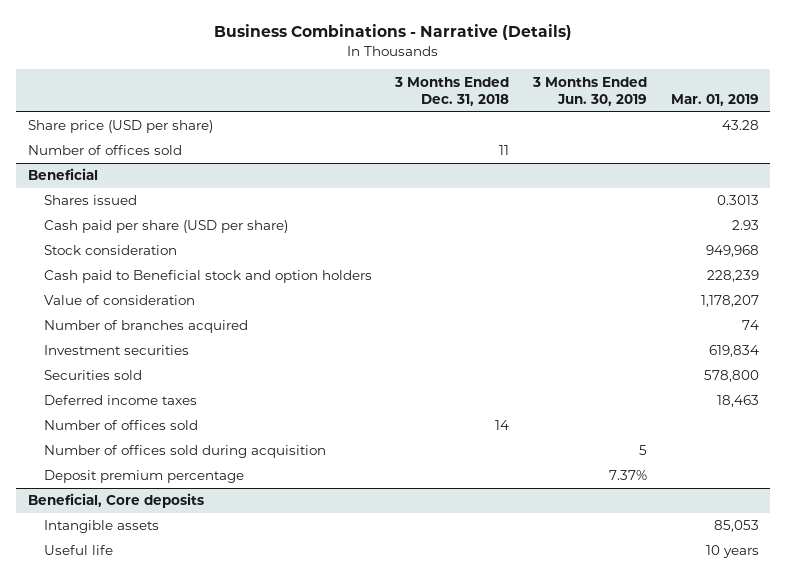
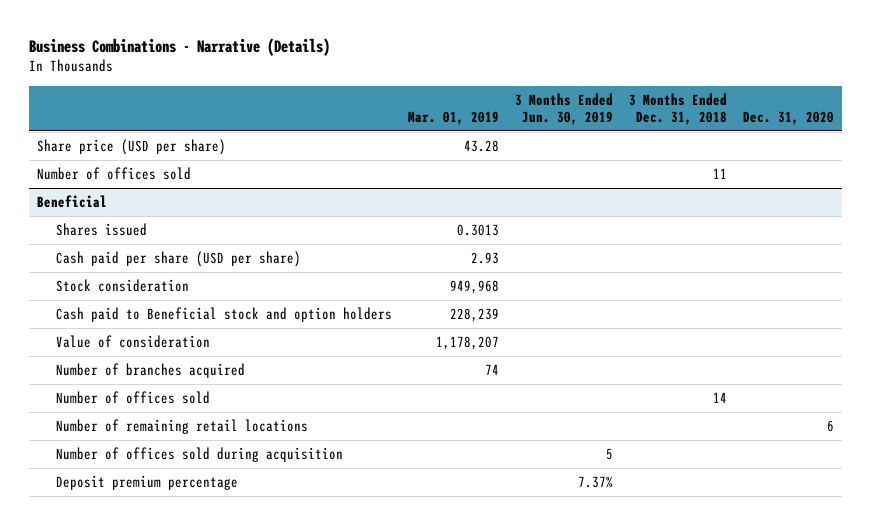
- | 3 Months Ended Dec. 31, 2018 | 3 Months Ended Jun. 30, 2019 | Mar. 01, 2019
+ | Mar. 01, 2019 | 3 Months Ended Jun. 30, 2019 | 3 Months Ended Dec. 31, 2018 | Dec. 31, 2020
@ Beneficial
- Investment securities | | | 619,834
- Securities sold | | | 578,800
- Deferred income taxes | | | 18,463
+ Number of remaining retail locations | | | | 6
- Beneficial, Core deposits
- Intangible assets | | | 85,053
- Useful life | | | 10 years

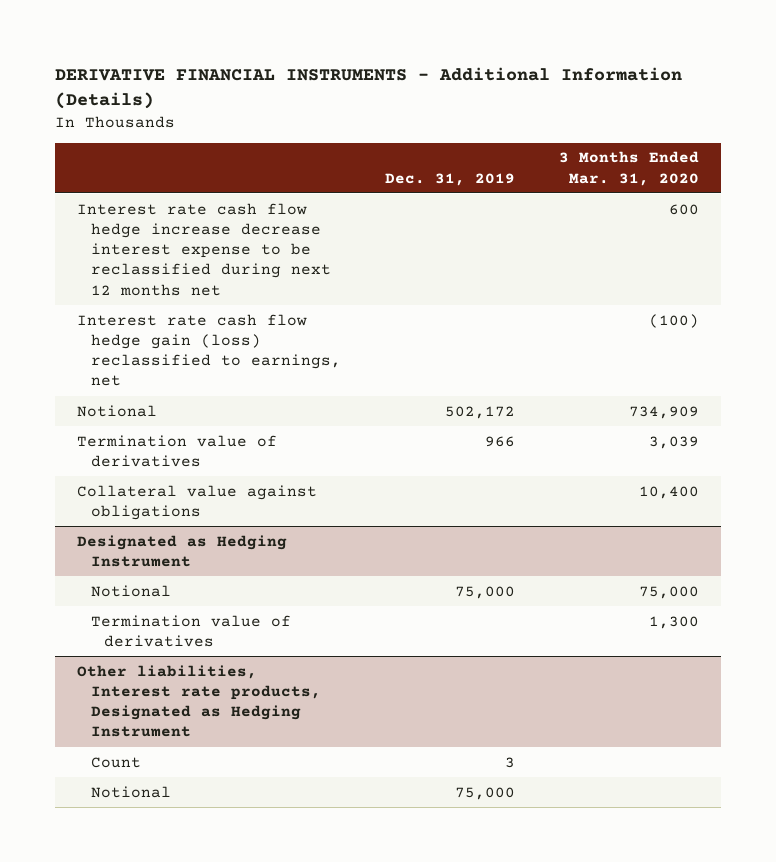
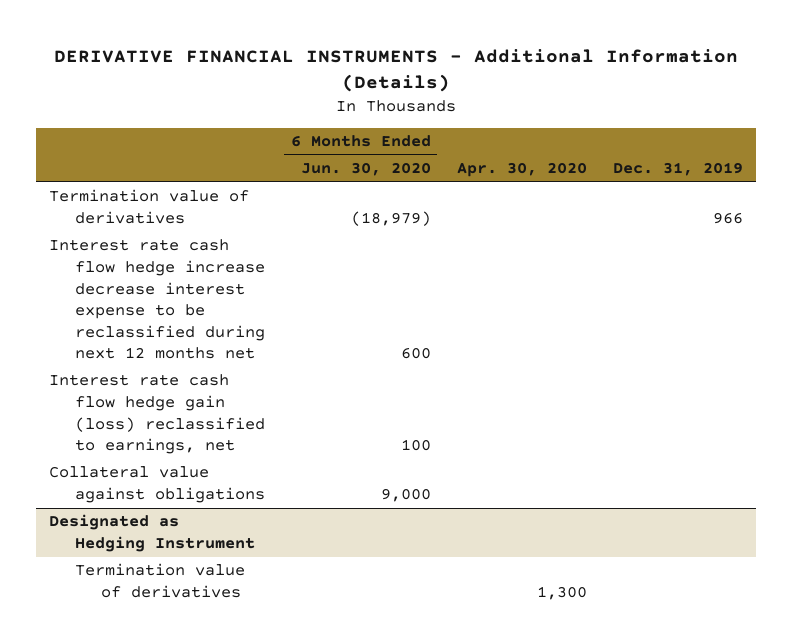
- | Dec. 31, 2019 | 3 Months Ended Mar. 31, 2020
+ | 6 Months Ended Jun. 30, 2020 | Apr. 30, 2020 | Dec. 31, 2019
moved up: Termination value of derivatives | (18,979) | | 966
- Notional | 502,172 | 734,909
@ Designated as Hedging Instrument
- Notional | 75,000 | 75,000
- Other liabilities, Interest rate products, Designated as Hedging Instrument
- Count | 3 |
- Notional | 75,000 |

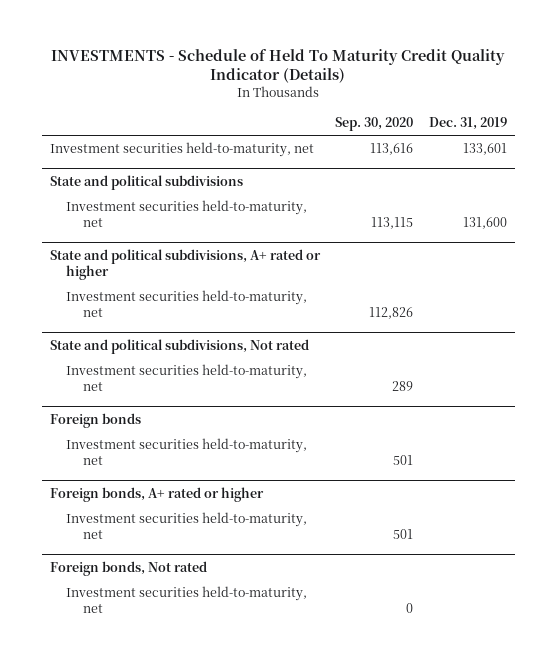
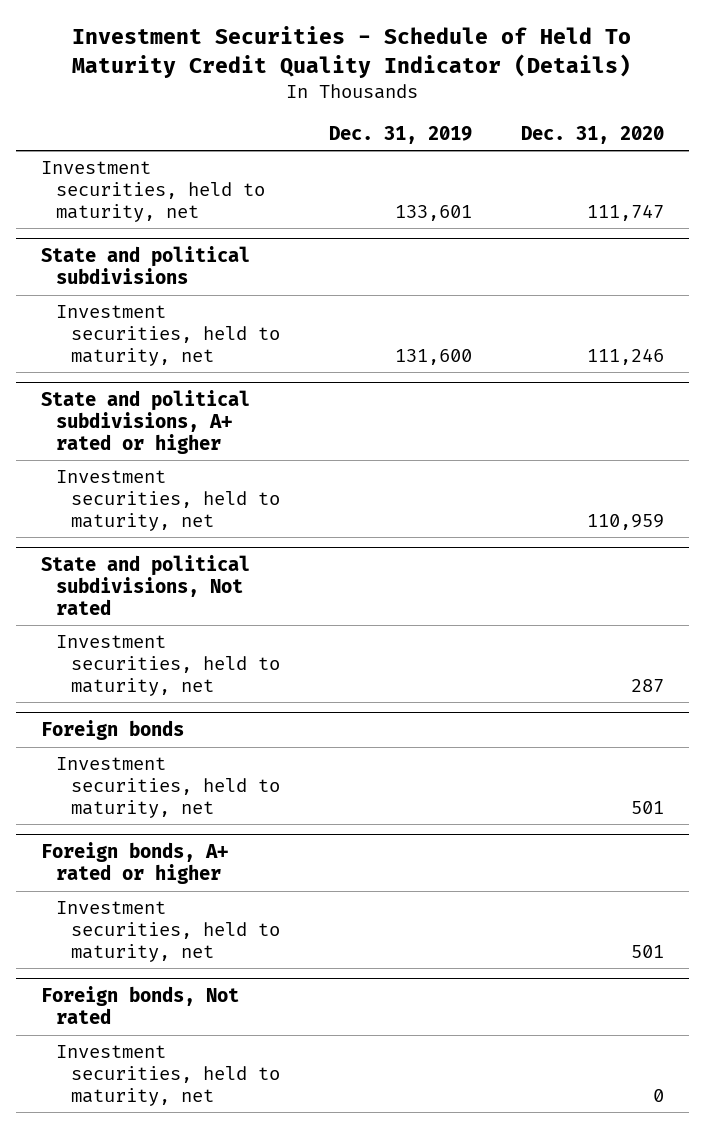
- INVESTMENTS - Schedule of Held To Maturity Credit Quality Indicator (Details)
+ Investment Securities - Schedule of Held To Maturity Credit Quality Indicator (Details)
- | Sep. 30, 2020 | Dec. 31, 2019
+ | Dec. 31, 2019 | Dec. 31, 2020
- Investment securities held-to-maturity, net | 113,616 | 133,601
+ Investment securities, held to maturity, net | 133,601 | 111,747
@ State and political subdivisions
- Investment securities held-to-maturity, net | 113,115 | 131,600
+ Investment securities, held to maturity, net | 131,600 | 111,246
@ State and political subdivisions, A+ rated or higher
- Investment securities held-to-maturity, net | 112,826 |
+ Investment securities, held to maturity, net | | 110,959
@ State and political subdivisions, Not rated
- Investment securities held-to-maturity, net | 289 |
+ Investment securities, held to maturity, net | | 287
@ Foreign bonds
- Investment securities held-to-maturity, net | 501 |
+ Investment securities, held to maturity, net | | 501
@ Foreign bonds, A+ rated or higher
- Investment securities held-to-maturity, net | 501 |
+ Investment securities, held to maturity, net | | 501
@ Foreign bonds, Not rated
- Investment securities held-to-maturity, net | 0 |
+ Investment securities, held to maturity, net | | 0

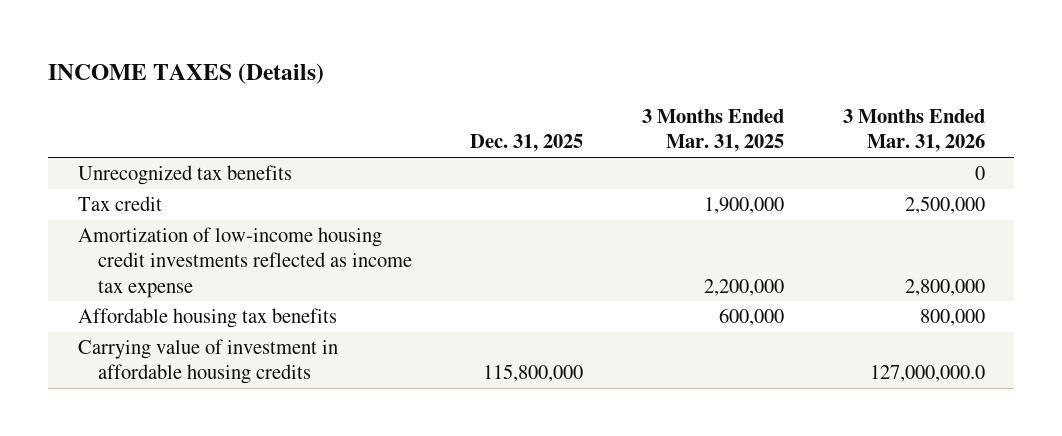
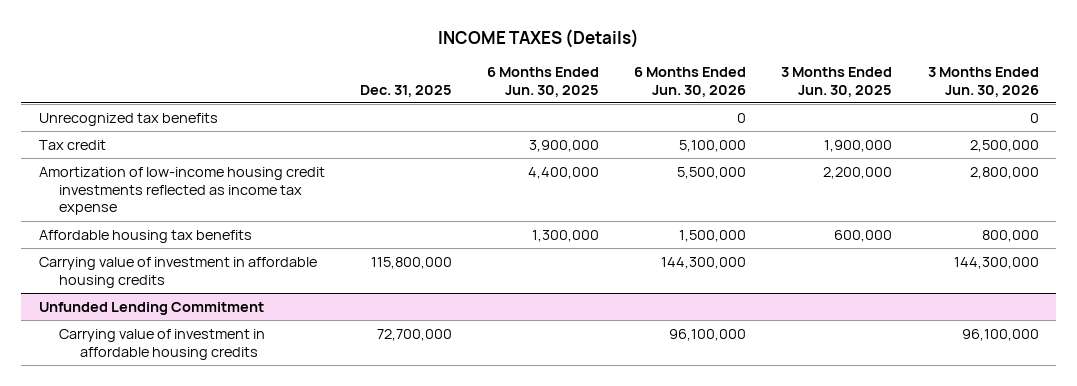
- | Dec. 31, 2025 | 3 Months Ended Mar. 31, 2025 | 3 Months Ended Mar. 31, 2026
+ | Dec. 31, 2025 | 6 Months Ended Jun. 30, 2025 | 6 Months Ended Jun. 30, 2026 | 3 Months Ended Jun. 30, 2025 | 3 Months Ended Jun. 30, 2026
+ Unfunded Lending Commitment
+ Carrying value of investment in affordable housing credits | 72,700,000 | | 96,100,000 | | 96,100,000

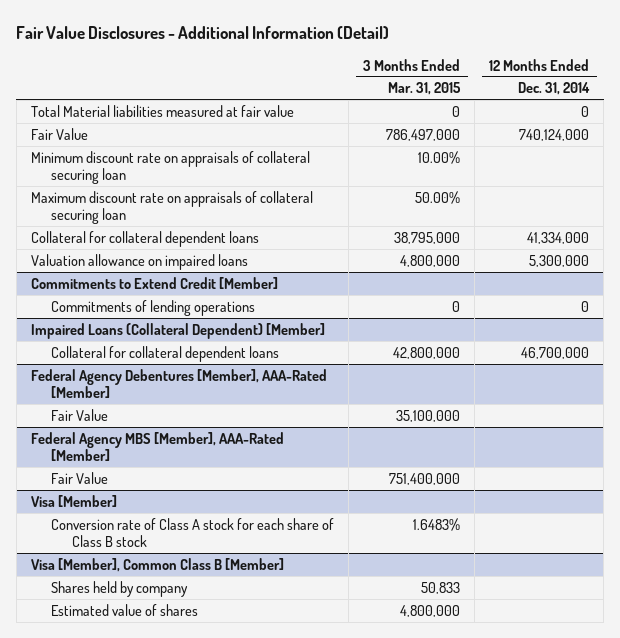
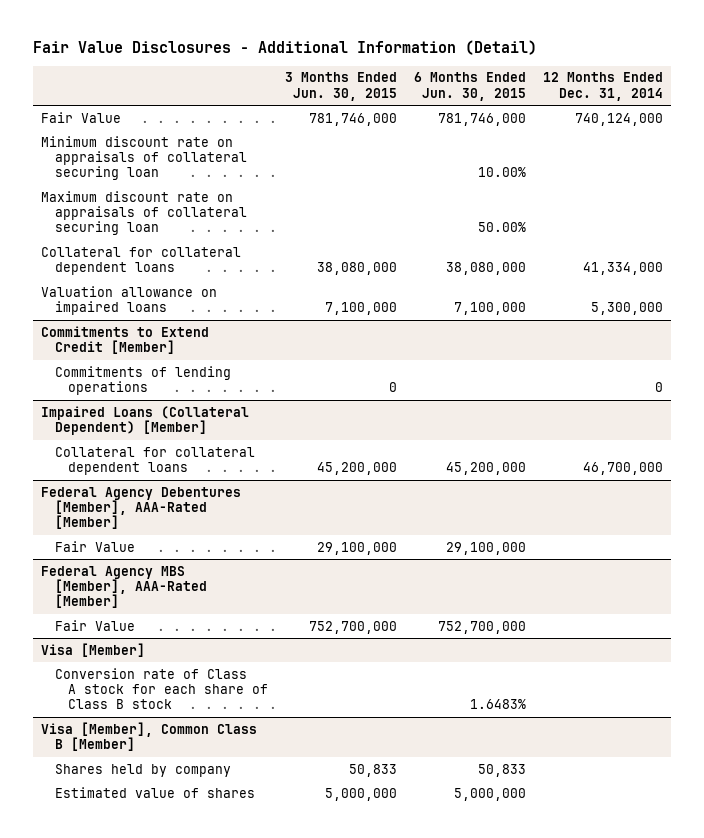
- | 3 Months Ended Mar. 31, 2015 | 12 Months Ended Dec. 31, 2014
+ | 3 Months Ended Jun. 30, 2015 | 6 Months Ended Jun. 30, 2015 | 12 Months Ended Dec. 31, 2014
- Total Material liabilities measured at fair value | 0 | 0

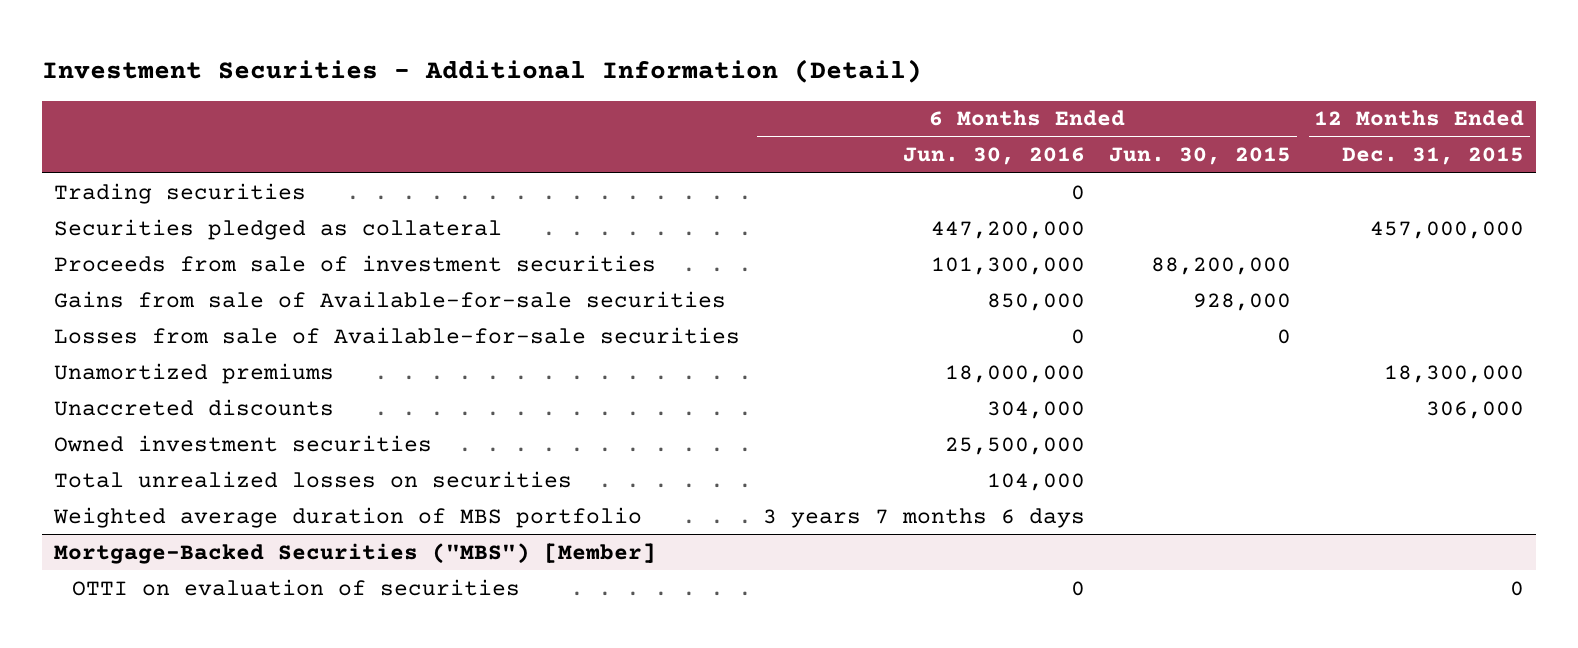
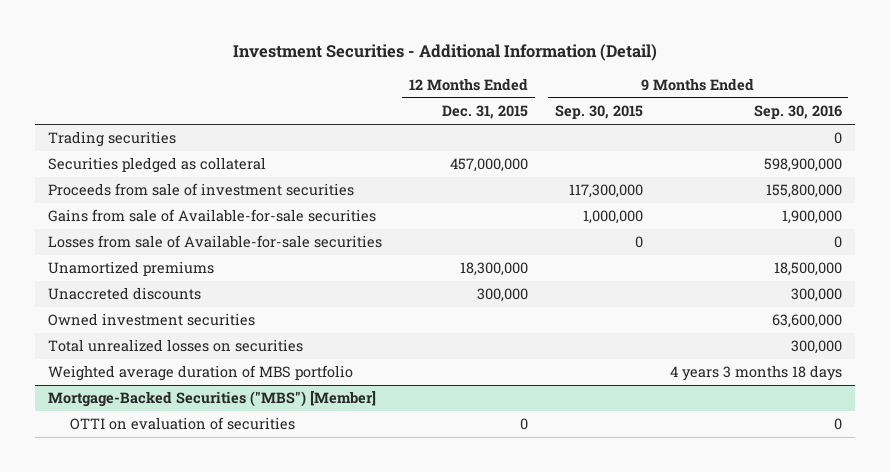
- | 6 Months Ended Jun. 30, 2016 | 6 Months Ended Jun. 30, 2015 | 12 Months Ended Dec. 31, 2015
+ | 12 Months Ended Dec. 31, 2015 | 9 Months Ended Sep. 30, 2015 | 9 Months Ended Sep. 30, 2016
- Unaccreted discounts | 304,000 | | 306,000
+ Unaccreted discounts | 300,000 | | 300,000

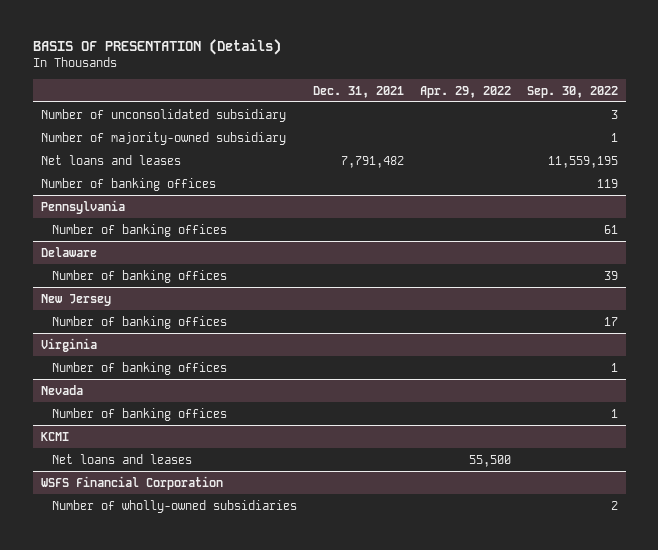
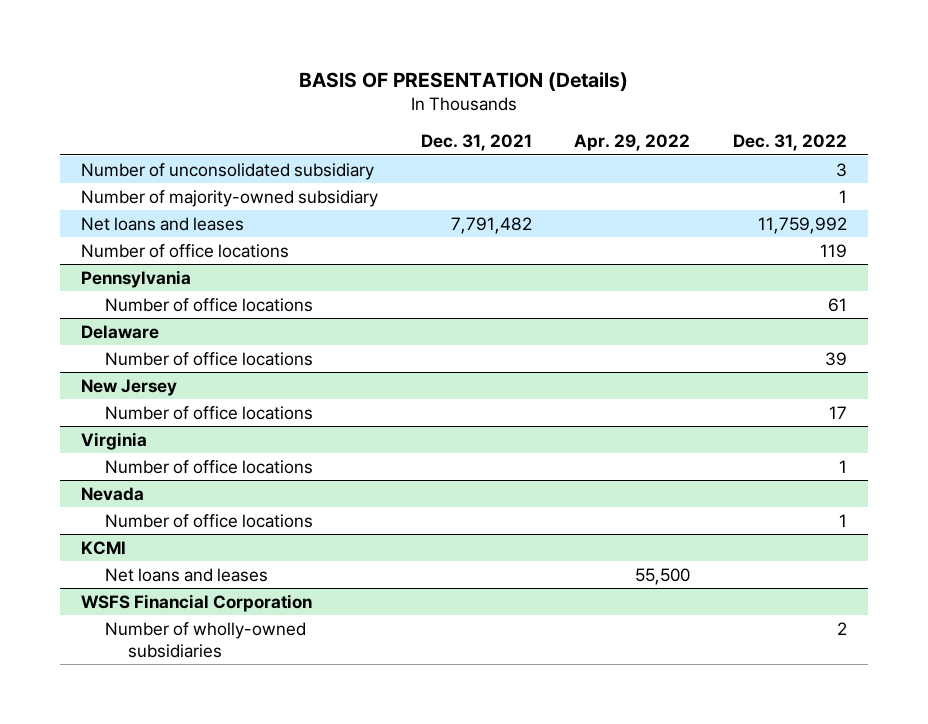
- | Dec. 31, 2021 | Apr. 29, 2022 | Sep. 30, 2022
+ | Dec. 31, 2021 | Apr. 29, 2022 | Dec. 31, 2022
- Number of banking offices | | | 119
+ Number of office locations | | | 119
@ Pennsylvania
- Number of banking offices | | | 61
+ Number of office locations | | | 61
@ Delaware
- Number of banking offices | | | 39
+ Number of office locations | | | 39
@ New Jersey
- Number of banking offices | | | 17
+ Number of office locations | | | 17
@ Virginia
- Number of banking offices | | | 1
+ Number of office locations | | | 1
@ Nevada
- Number of banking offices | | | 1
+ Number of office locations | | | 1

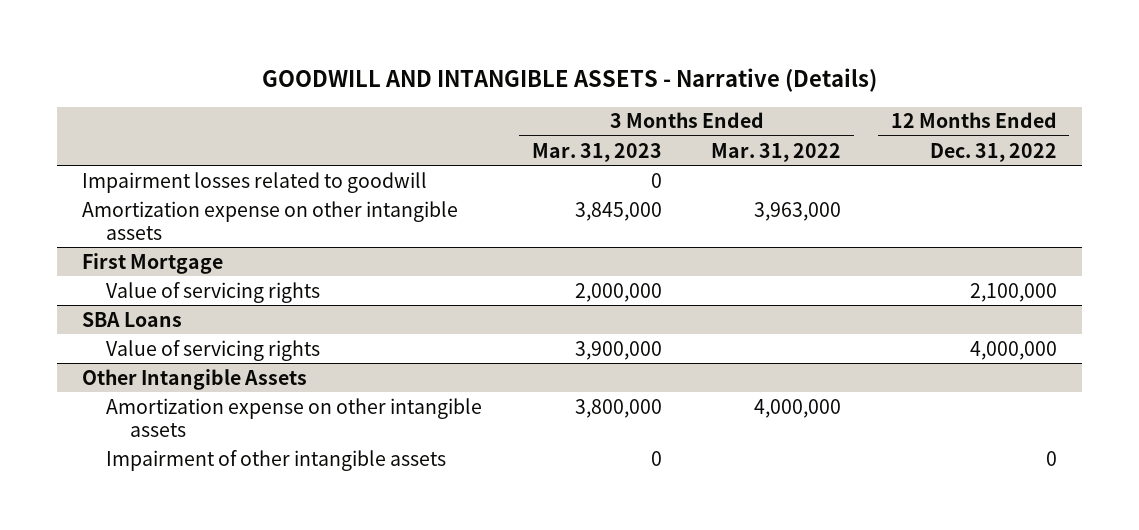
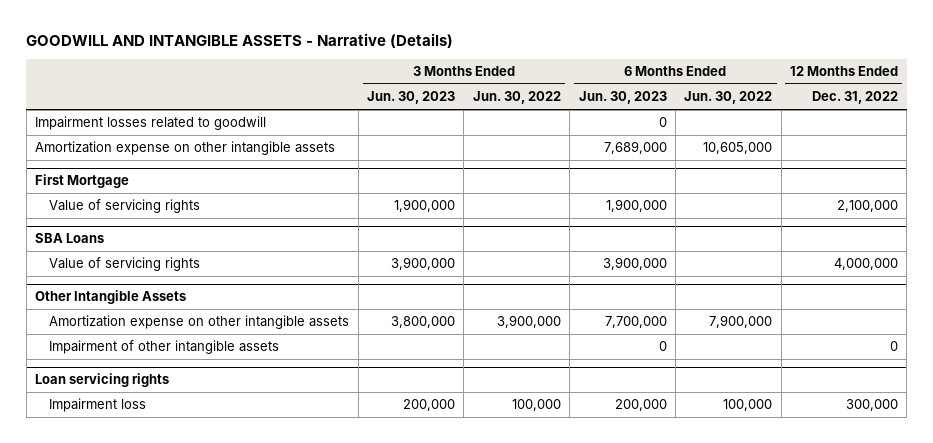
- | 3 Months Ended Mar. 31, 2023 | 3 Months Ended Mar. 31, 2022 | 12 Months Ended Dec. 31, 2022
+ | 3 Months Ended Jun. 30, 2023 | 3 Months Ended Jun. 30, 2022 | 6 Months Ended Jun. 30, 2023 | 6 Months Ended Jun. 30, 2022 | 12 Months Ended Dec. 31, 2022
+ Loan servicing rights
+ Impairment loss | 200,000 | 100,000 | 200,000 | 100,000 | 300,000

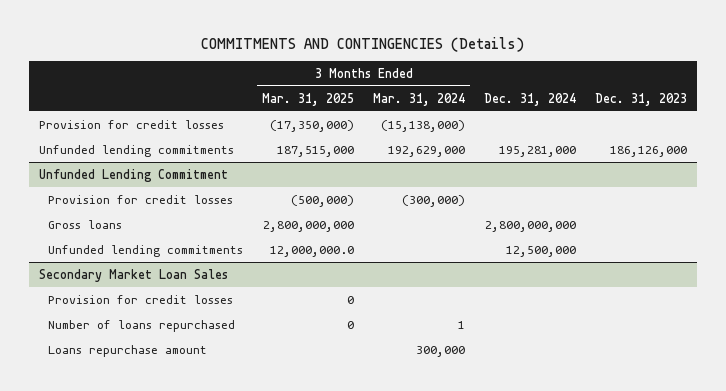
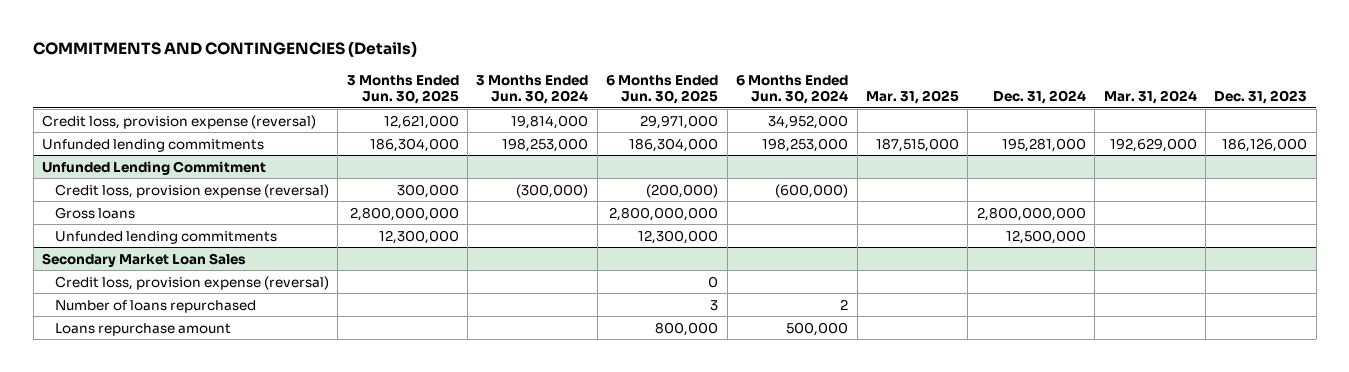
- | 3 Months Ended Mar. 31, 2025 | 3 Months Ended Mar. 31, 2024 | Dec. 31, 2024 | Dec. 31, 2023
+ | 3 Months Ended Jun. 30, 2025 | 3 Months Ended Jun. 30, 2024 | 6 Months Ended Jun. 30, 2025 | 6 Months Ended Jun. 30, 2024 | Mar. 31, 2025 | Dec. 31, 2024 | Mar. 31, 2024 | Dec. 31, 2023
- Provision for credit losses | (17,350,000) | (15,138,000) | |
+ Credit loss, provision expense (reversal) | 12,621,000 | 19,814,000 | 29,971,000 | 34,952,000 | | | |
@ Unfunded Lending Commitment
- Provision for credit losses | (500,000) | (300,000) | |
+ Credit loss, provision expense (reversal) | 300,000 | (300,000) | (200,000) | (600,000) | | | |
@ Secondary Market Loan Sales
- Provision for credit losses | 0 | | |
+ Credit loss, provision expense (reversal) | | | 0 | | | | |

